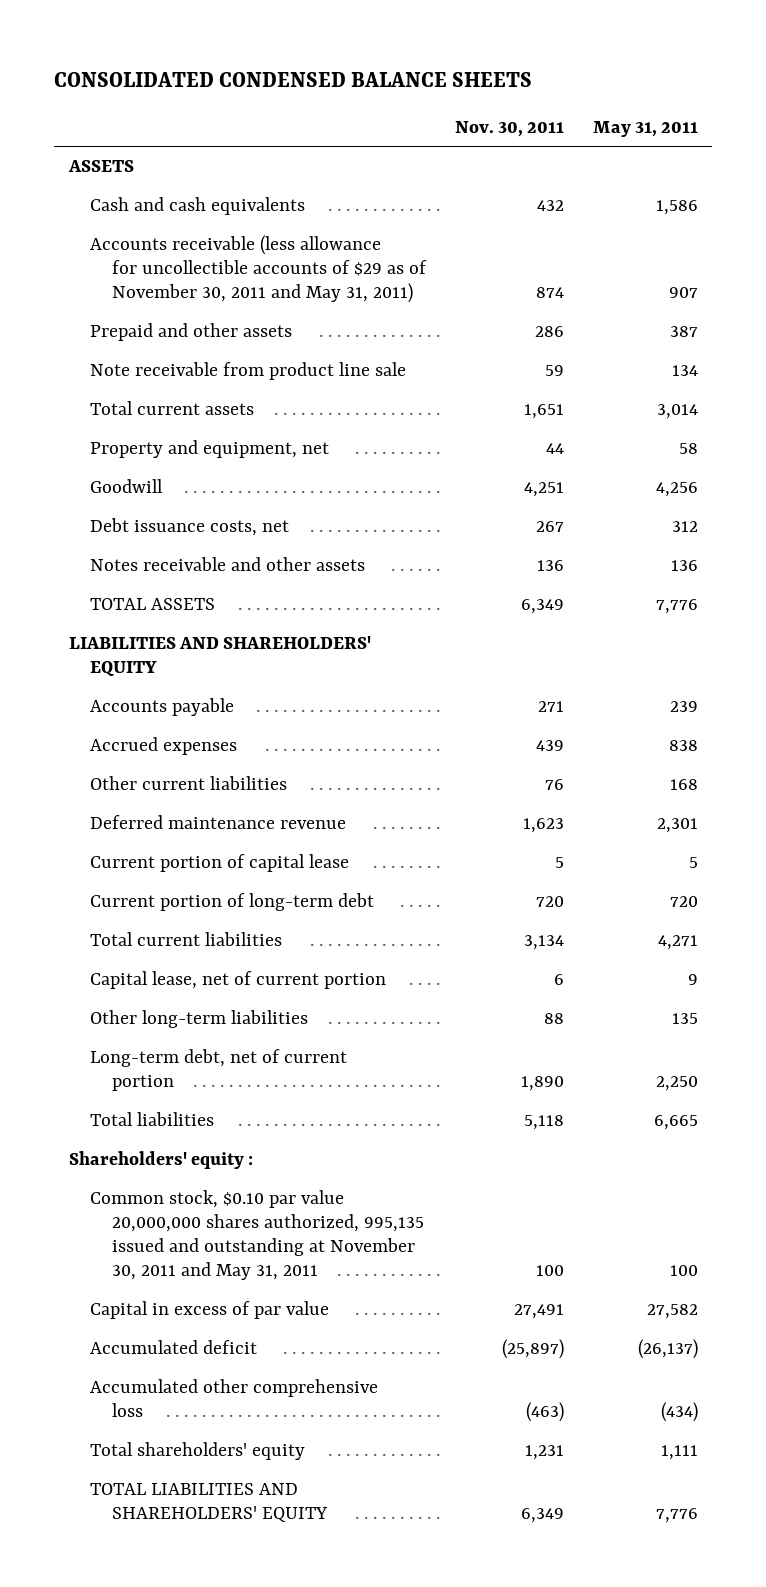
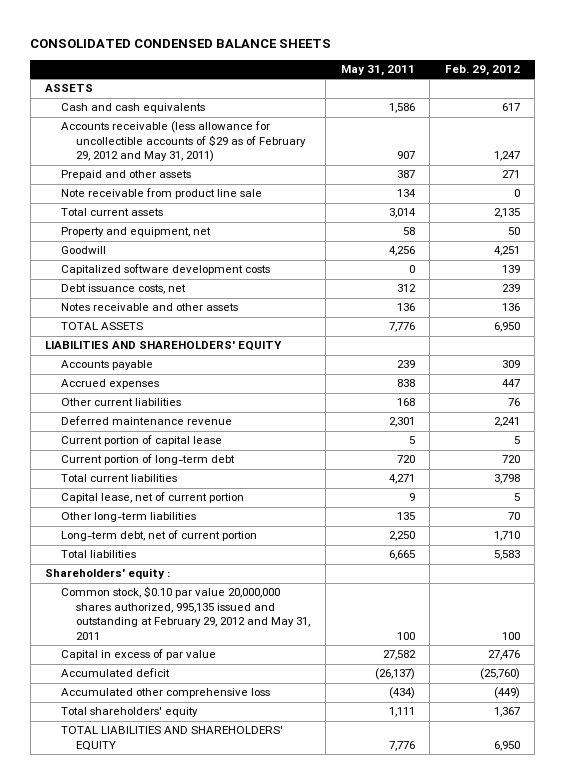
- | Nov. 30, 2011 | May 31, 2011
+ | May 31, 2011 | Feb. 29, 2012
- Accounts receivable (less allowance for uncollectible accounts of $29 as of November 30, 2011 and May 31, 2011) | 874 | 907
+ Accounts receivable (less allowance for uncollectible accounts of $29 as of February 29, 2012 and May 31, 2011) | 907 | 1,247
+ Capitalized software development costs | 0 | 139
- Common stock, $0.10 par value 20,000,000 shares authorized, 995,135 issued and outstanding at November 30, 2011 and May 31, 2011 | 100 | 100
+ Common stock, $0.10 par value 20,000,000 shares authorized, 995,135 issued and outstanding at February 29, 2012 and May 31, 2011 | 100 | 100

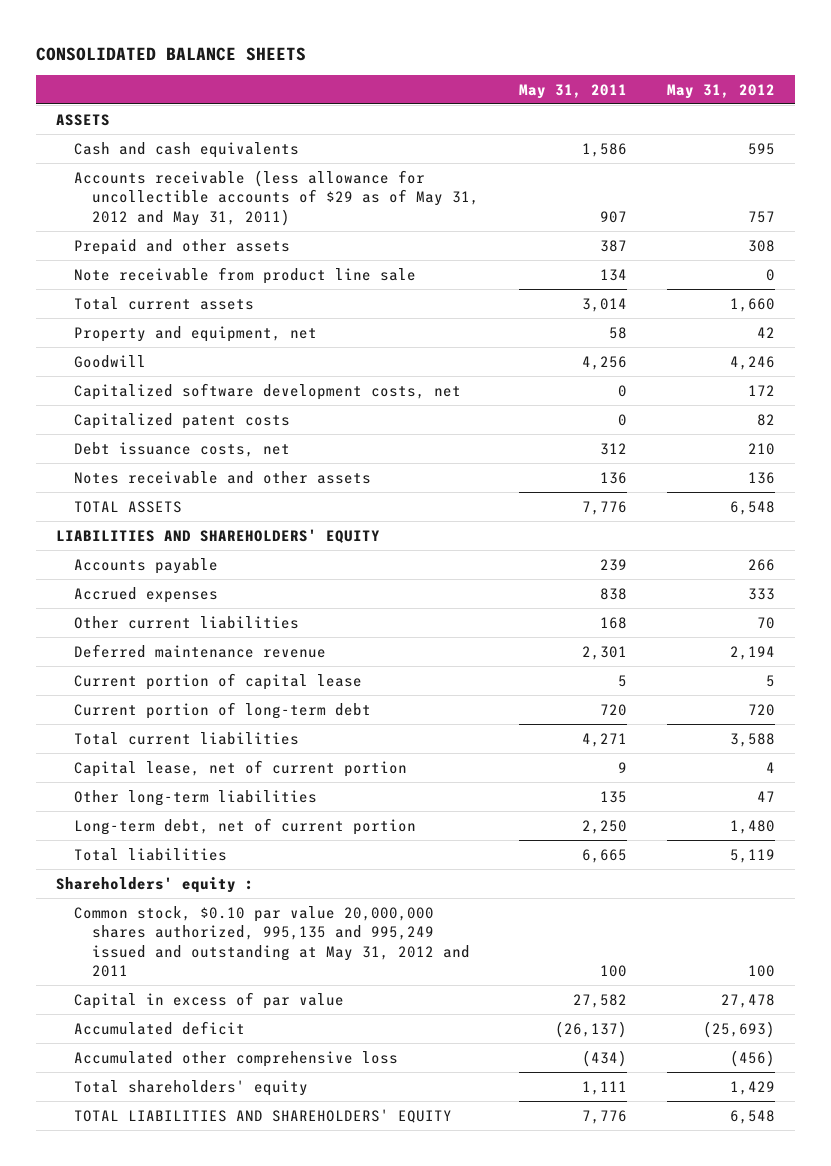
- CONSOLIDATED CONDENSED BALANCE SHEETS
+ CONSOLIDATED BALANCE SHEETS
- | May 31, 2011 | Feb. 29, 2012
+ | May 31, 2011 | May 31, 2012
- Accounts receivable (less allowance for uncollectible accounts of $29 as of February 29, 2012 and May 31, 2011) | 907 | 1,247
+ Accounts receivable (less allowance for uncollectible accounts of $29 as of May 31, 2012 and May 31, 2011) | 907 | 757
- Capitalized software development costs | 0 | 139
+ Capitalized software development costs, net | 0 | 172
+ Capitalized patent costs | 0 | 82
- Common stock, $0.10 par value 20,000,000 shares authorized, 995,135 issued and outstanding at February 29, 2012 and May 31, 2011 | 100 | 100
+ Common stock, $0.10 par value 20,000,000 shares authorized, 995,135 and 995,249 issued and outstanding at May 31, 2012 and 2011 | 100 | 100

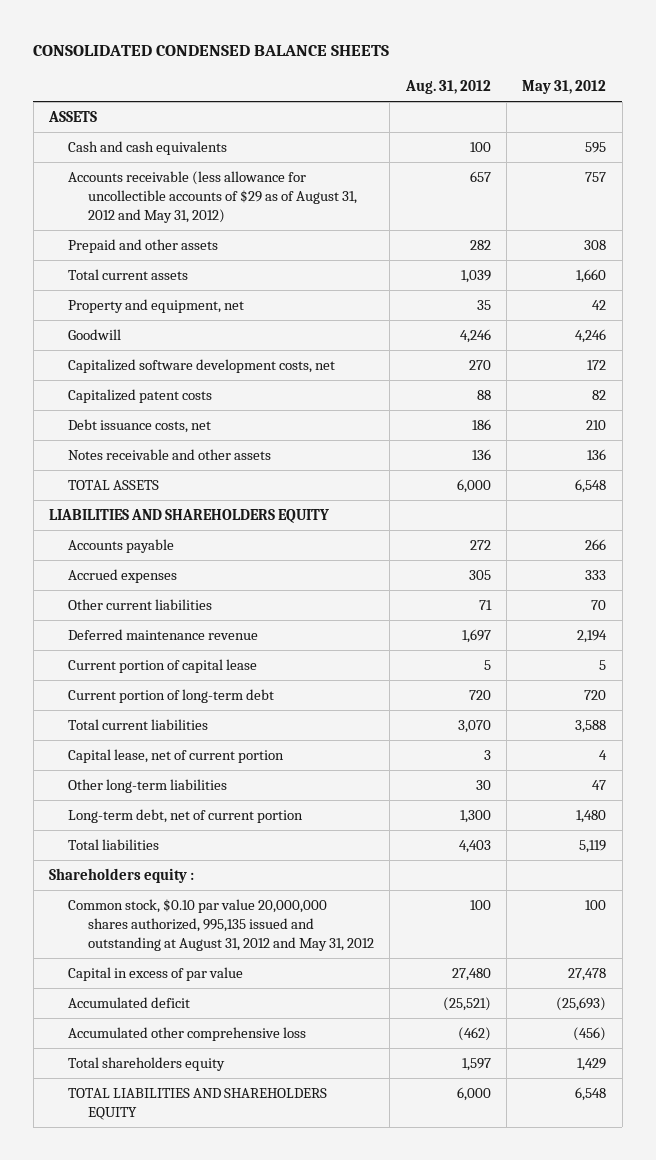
- CONSOLIDATED BALANCE SHEETS
+ CONSOLIDATED CONDENSED BALANCE SHEETS
- | May 31, 2011 | May 31, 2012
+ | Aug. 31, 2012 | May 31, 2012
- Accounts receivable (less allowance for uncollectible accounts of $29 as of May 31, 2012 and May 31, 2011) | 907 | 757
+ Accounts receivable (less allowance for uncollectible accounts of $29 as of August 31, 2012 and May 31, 2012) | 657 | 757
- Note receivable from product line sale | 134 | 0
- LIABILITIES AND SHAREHOLDERS' EQUITY
+ LIABILITIES AND SHAREHOLDERS EQUITY
- Shareholders' equity :
- Common stock, $0.10 par value 20,000,000 shares authorized, 995,135 and 995,249 issued and outstanding at May 31, 2012 and 2011 | 100 | 100
+ Shareholders equity :
+ Common stock, $0.10 par value 20,000,000 shares authorized, 995,135 issued and outstanding at August 31, 2012 and May 31, 2012 | 100 | 100
- Total shareholders' equity | 1,111 | 1,429
- TOTAL LIABILITIES AND SHAREHOLDERS' EQUITY | 7,776 | 6,548
+ Total shareholders equity | 1,597 | 1,429
+ TOTAL LIABILITIES AND SHAREHOLDERS EQUITY | 6,000 | 6,548

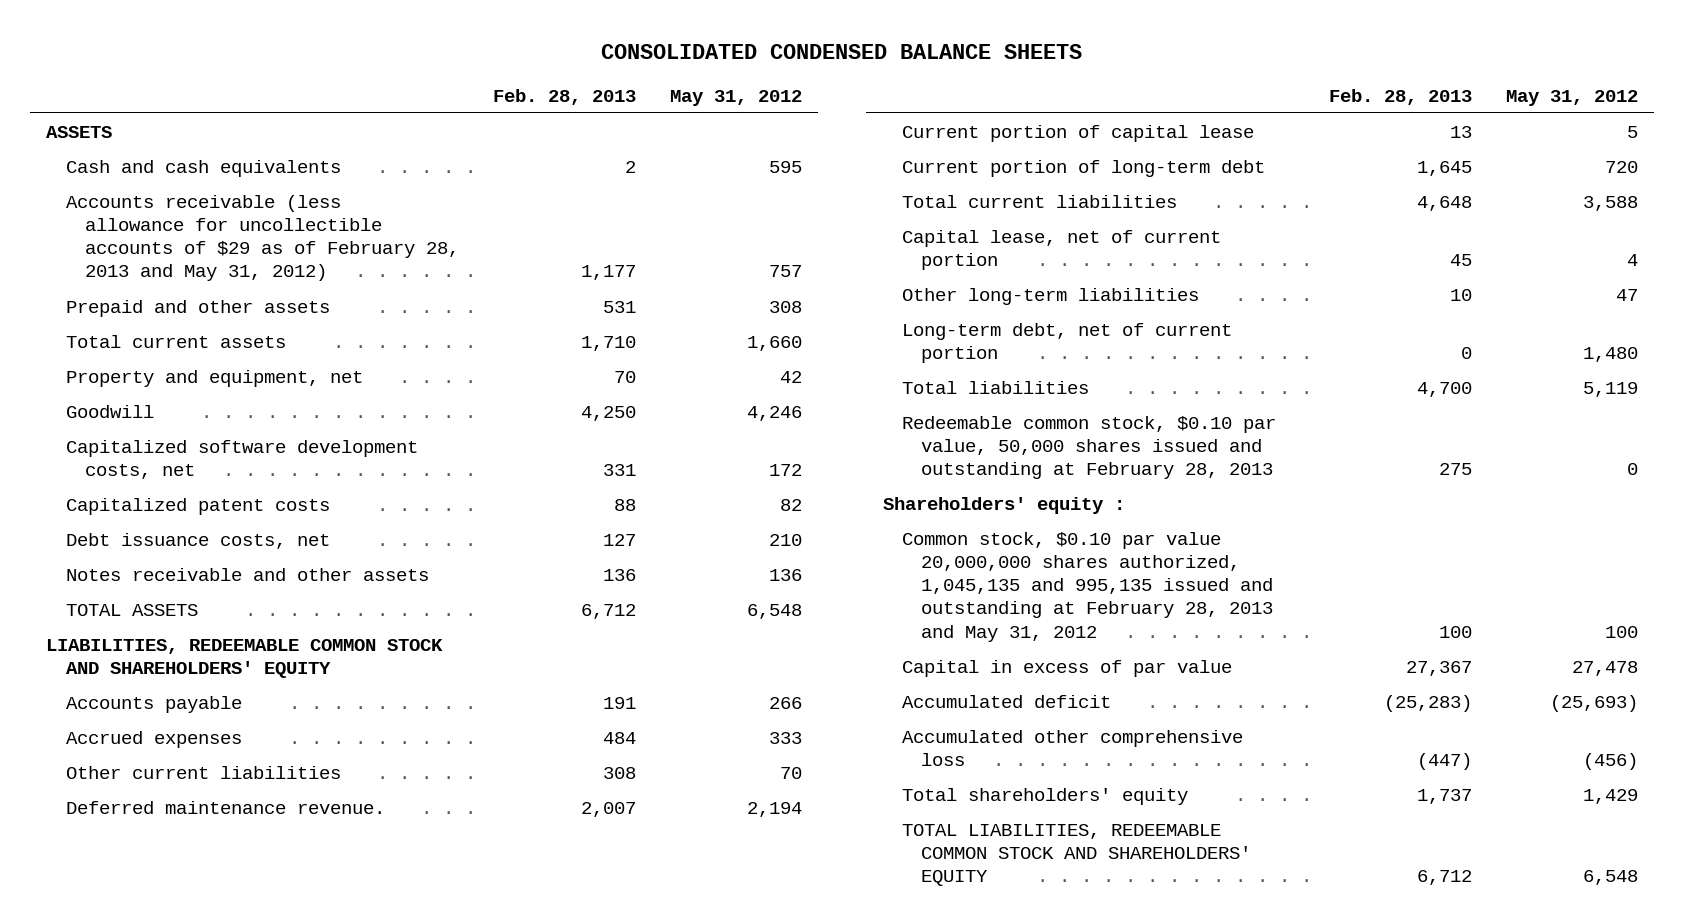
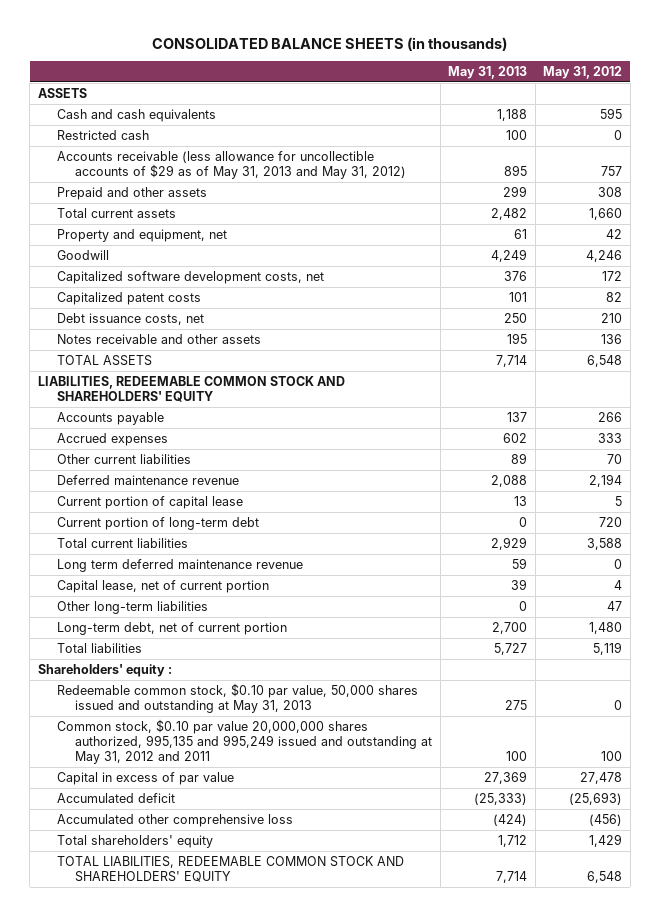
- CONSOLIDATED CONDENSED BALANCE SHEETS
+ CONSOLIDATED BALANCE SHEETS (in thousands)
- | Feb. 28, 2013 | May 31, 2012
+ | May 31, 2013 | May 31, 2012
- Accounts receivable (less allowance for uncollectible accounts of $29 as of February 28, 2013 and May 31, 2012) | 1,177 | 757
+ Restricted cash | 100 | 0
+ Accounts receivable (less allowance for uncollectible accounts of $29 as of May 31, 2013 and May 31, 2012) | 895 | 757
- Deferred maintenance revenue. | 2,007 | 2,194
+ Deferred maintenance revenue | 2,088 | 2,194
+ Long term deferred maintenance revenue | 59 | 0
- Redeemable common stock, $0.10 par value, 50,000 shares issued and outstanding at February 28, 2013 | 275 | 0
- Common stock, $0.10 par value 20,000,000 shares authorized, 1,045,135 and 995,135 issued and outstanding at February 28, 2013 and May 31, 2012 | 100 | 100
+ Redeemable common stock, $0.10 par value, 50,000 shares issued and outstanding at May 31, 2013 | 275 | 0
+ Common stock, $0.10 par value 20,000,000 shares authorized, 995,135 and 995,249 issued and outstanding at May 31, 2012 and 2011 | 100 | 100

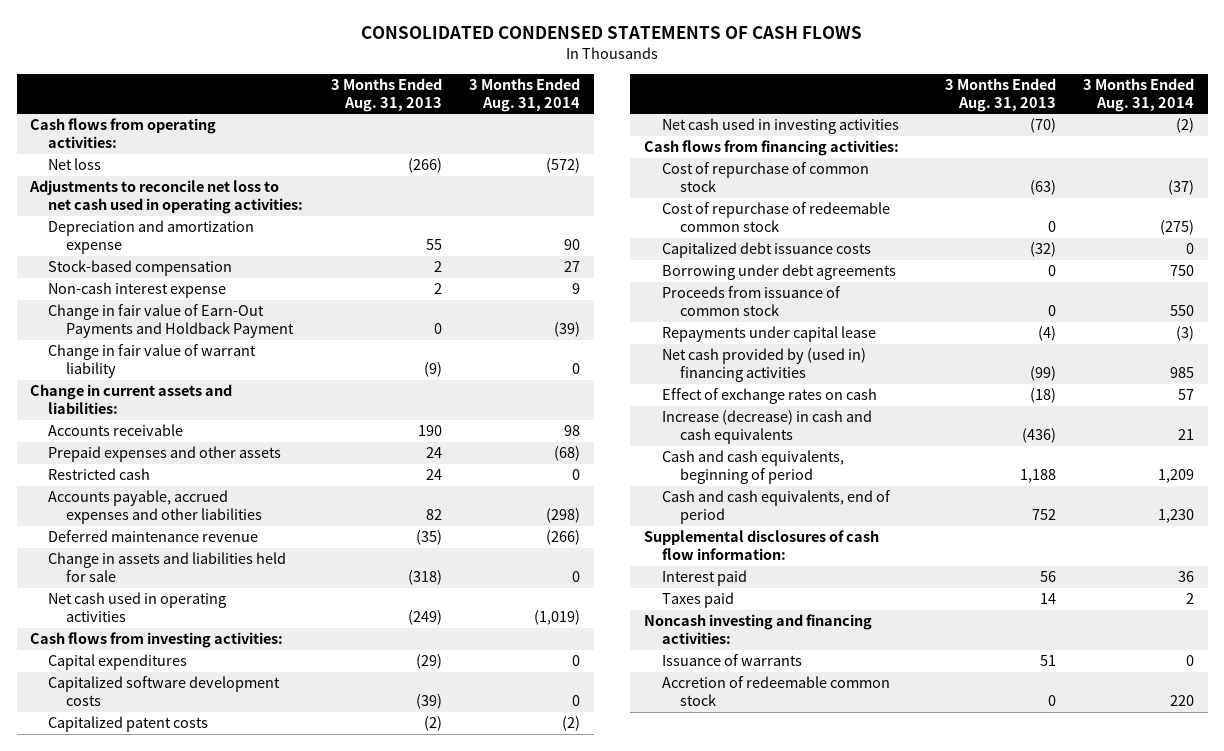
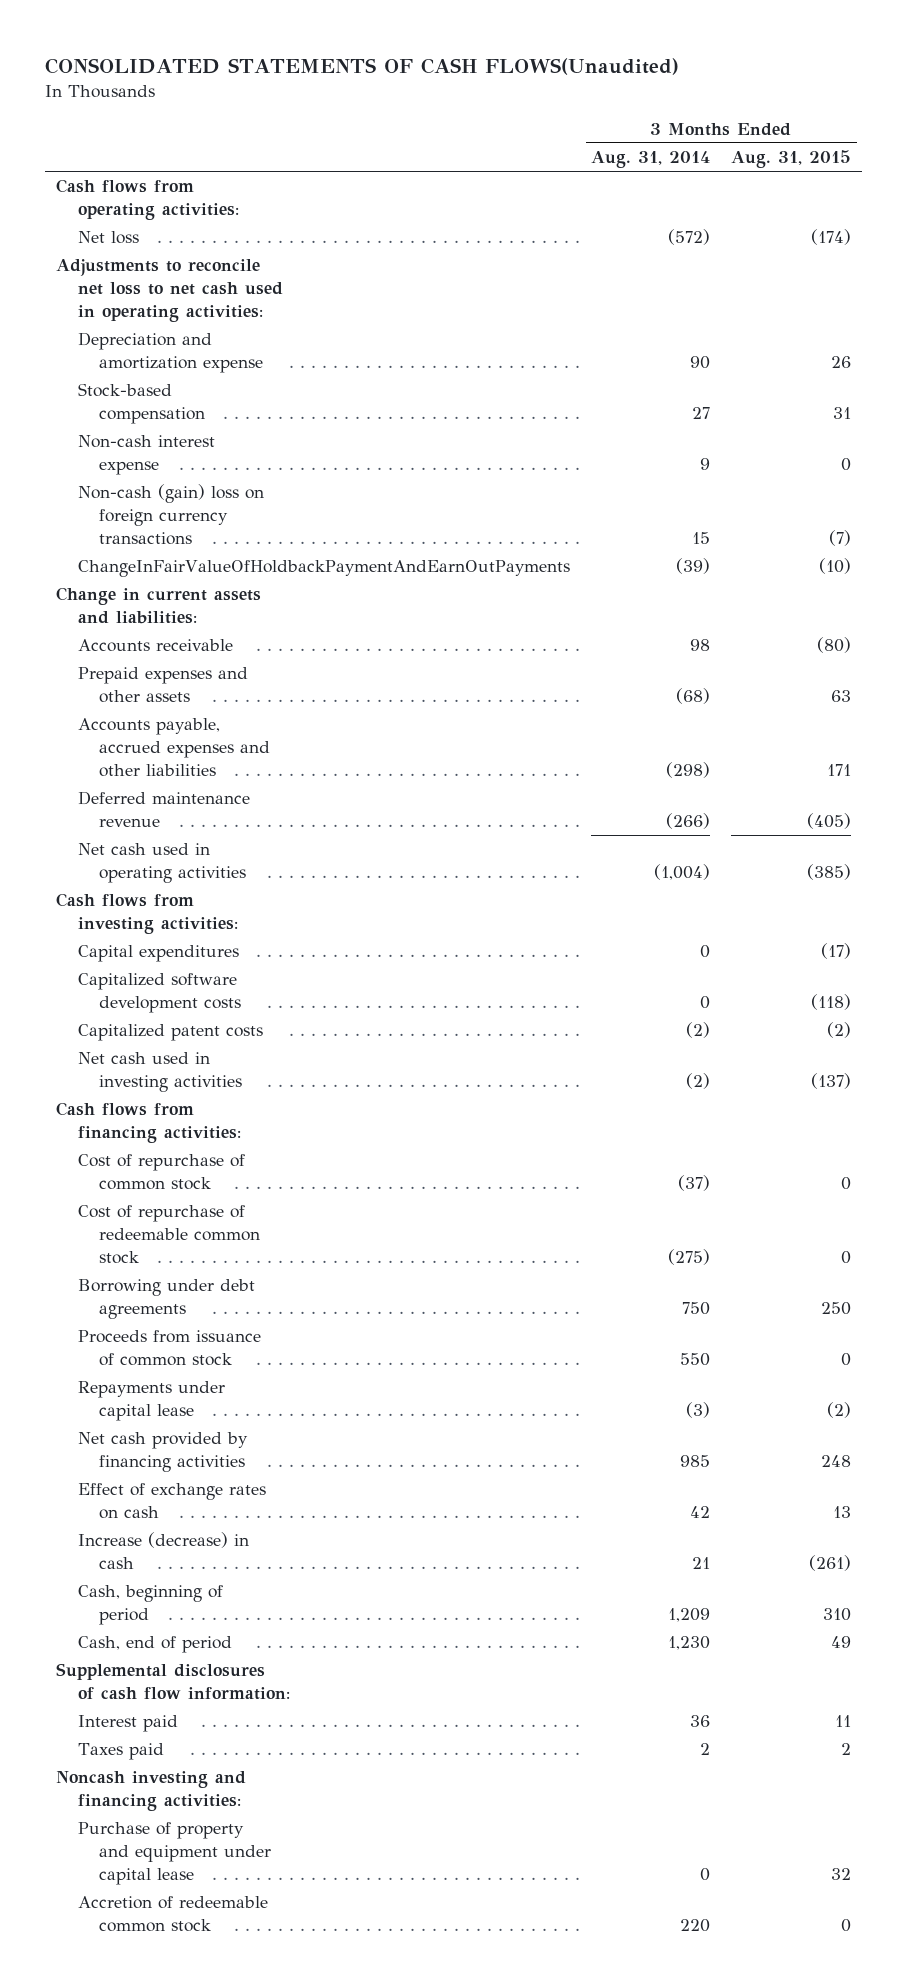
- CONSOLIDATED CONDENSED STATEMENTS OF CASH FLOWS
+ CONSOLIDATED STATEMENTS OF CASH FLOWS(Unaudited)
- | 3 Months Ended Aug. 31, 2013 | 3 Months Ended Aug. 31, 2014
+ | 3 Months Ended Aug. 31, 2014 | 3 Months Ended Aug. 31, 2015
- Change in fair value of Earn-Out Payments and Holdback Payment | 0 | (39)
- Change in fair value of warrant liability | (9) | 0
+ Non-cash (gain) loss on foreign currency transactions | 15 | (7)
+ ChangeInFairValueOfHoldbackPaymentAndEarnOutPayments | (39) | (10)
- Restricted cash | 24 | 0
- Change in assets and liabilities held for sale | (318) | 0
- Net cash used in operating activities | (249) | (1,019)
+ Net cash used in operating activities | (1,004) | (385)
- Capitalized debt issuance costs | (32) | 0
- Net cash provided by (used in) financing activities | (99) | 985
- Effect of exchange rates on cash | (18) | 57
- Increase (decrease) in cash and cash equivalents | (436) | 21
- Cash and cash equivalents, beginning of period | 1,188 | 1,209
- Cash and cash equivalents, end of period | 752 | 1,230
+ Net cash provided by financing activities | 985 | 248
+ Effect of exchange rates on cash | 42 | 13
+ Increase (decrease) in cash | 21 | (261)
+ Cash, beginning of period | 1,209 | 310
+ Cash, end of period | 1,230 | 49
- Issuance of warrants | 51 | 0
+ Purchase of property and equipment under capital lease | 0 | 32

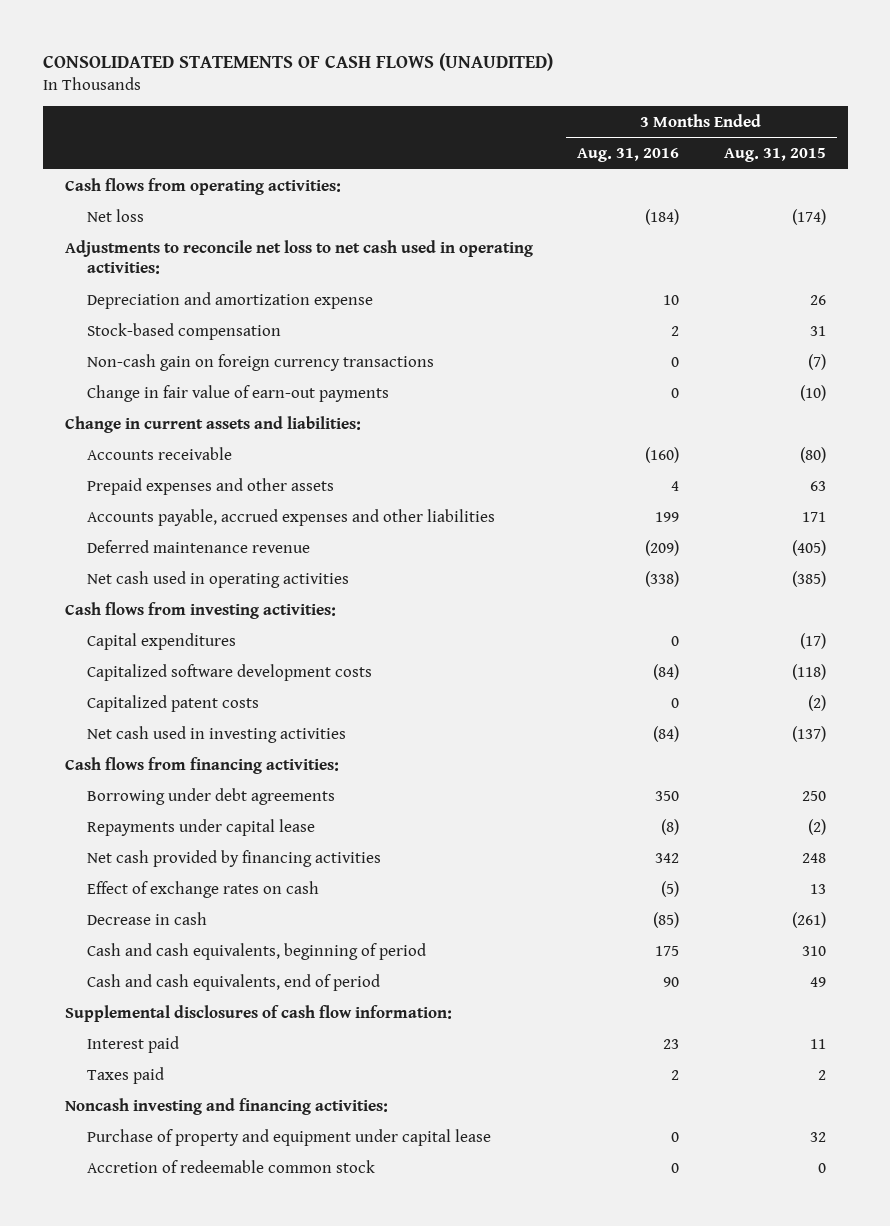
- CONSOLIDATED STATEMENTS OF CASH FLOWS(Unaudited)
+ CONSOLIDATED STATEMENTS OF CASH FLOWS (UNAUDITED)
- | 3 Months Ended Aug. 31, 2014 | 3 Months Ended Aug. 31, 2015
+ | 3 Months Ended Aug. 31, 2016 | 3 Months Ended Aug. 31, 2015
- Non-cash interest expense | 9 | 0
- Non-cash (gain) loss on foreign currency transactions | 15 | (7)
- ChangeInFairValueOfHoldbackPaymentAndEarnOutPayments | (39) | (10)
+ Non-cash gain on foreign currency transactions | 0 | (7)
+ Change in fair value of earn-out payments | 0 | (10)
- Cost of repurchase of common stock | (37) | 0
- Cost of repurchase of redeemable common stock | (275) | 0
- Proceeds from issuance of common stock | 550 | 0
- Increase (decrease) in cash | 21 | (261)
- Cash, beginning of period | 1,209 | 310
- Cash, end of period | 1,230 | 49
+ Decrease in cash | (85) | (261)
+ Cash and cash equivalents, beginning of period | 175 | 310
+ Cash and cash equivalents, end of period | 90 | 49

